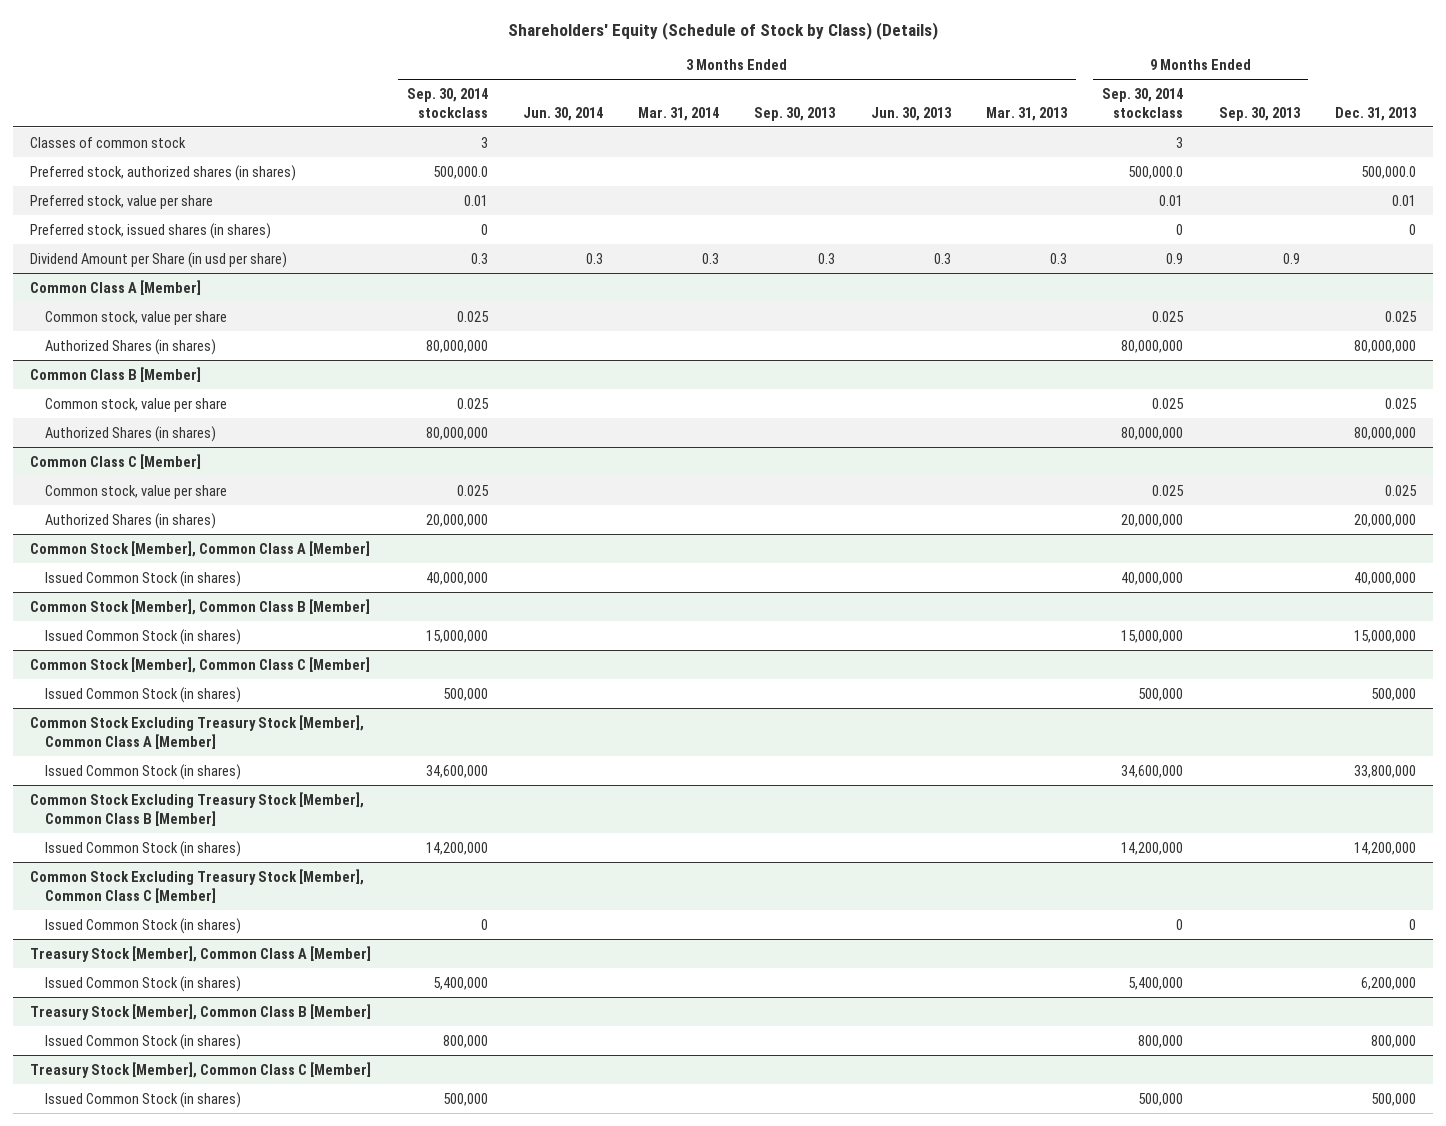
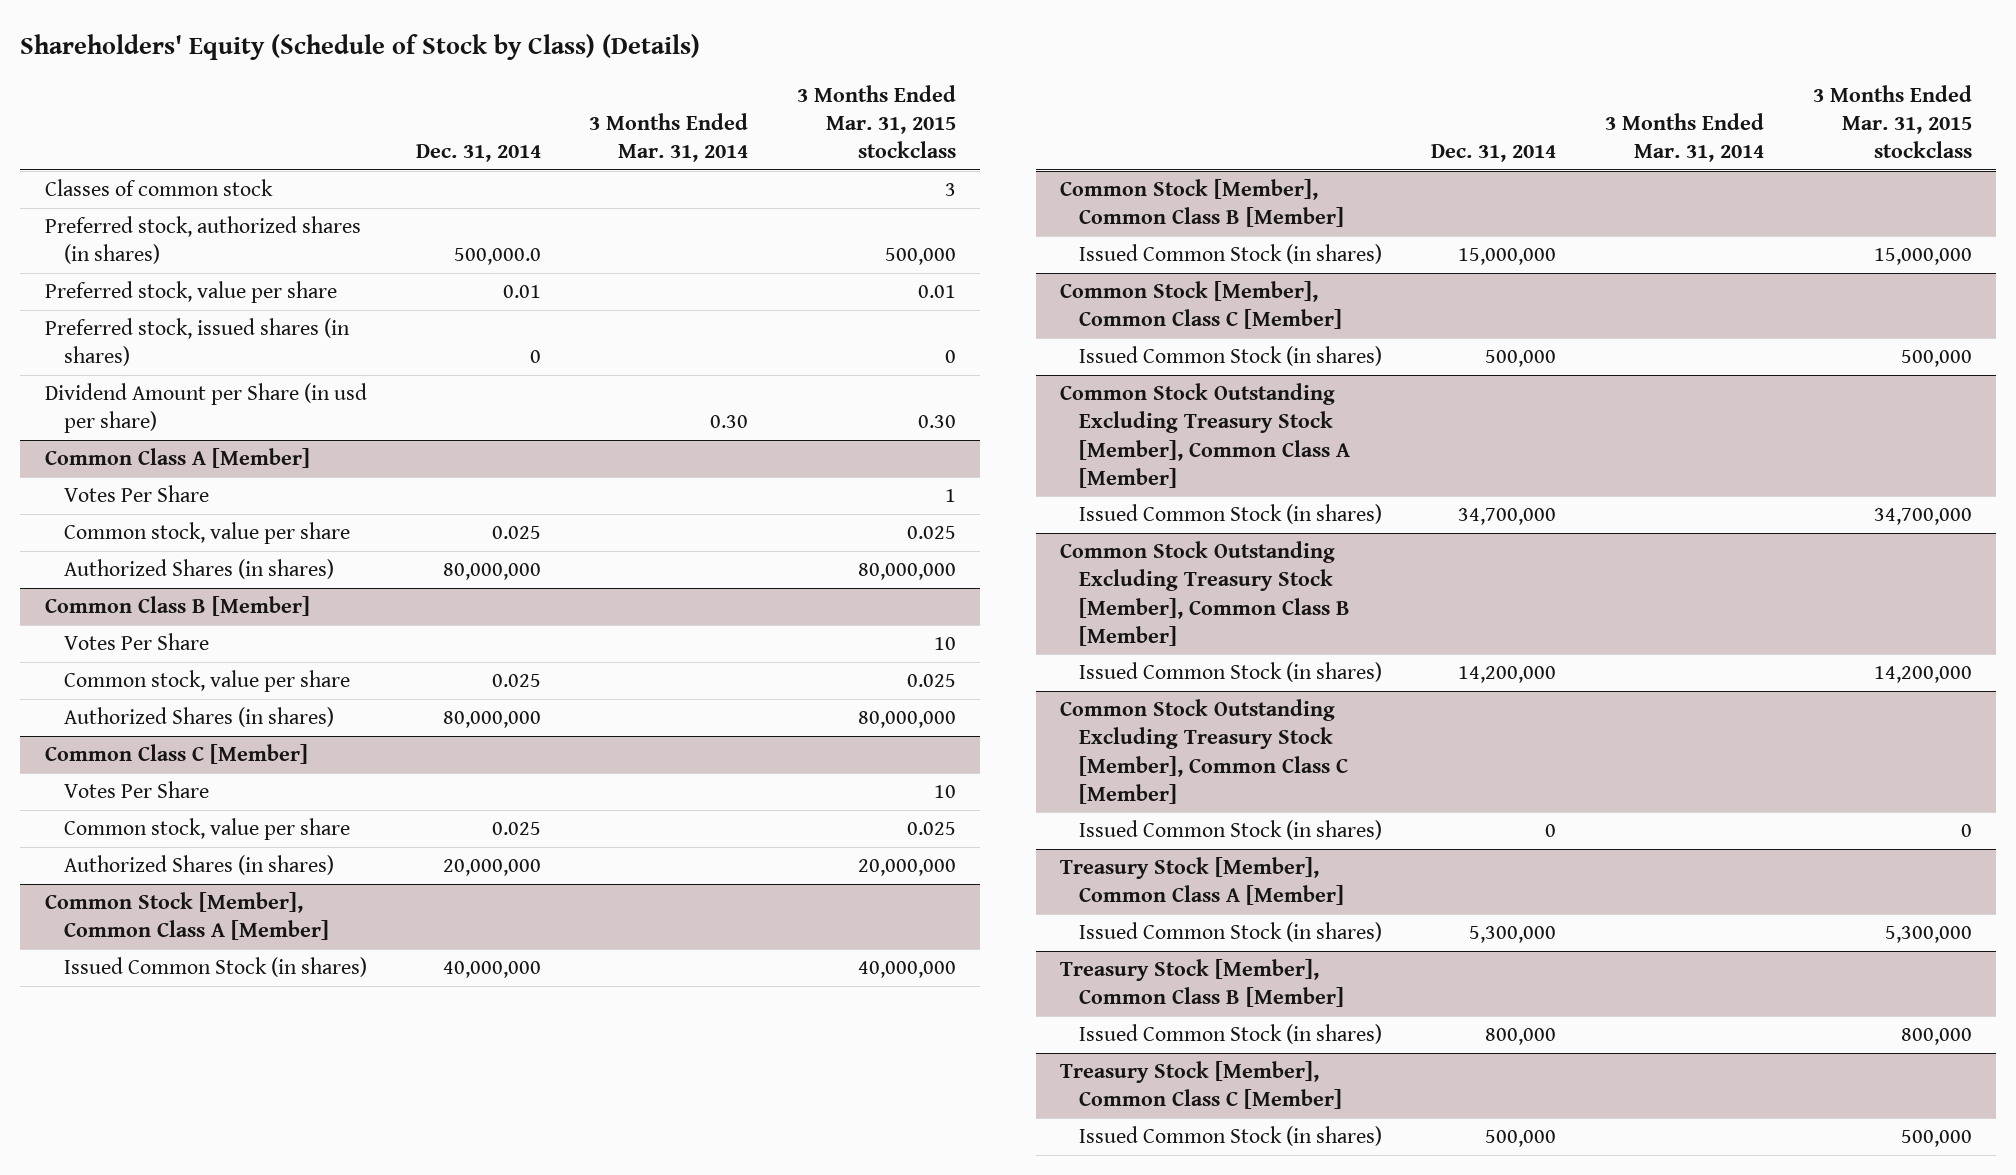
- | 3 Months Ended Sep. 30, 2014 stockclass | 3 Months Ended Jun. 30, 2014 | 3 Months Ended Mar. 31, 2014 | 3 Months Ended Sep. 30, 2013 | 3 Months Ended Jun. 30, 2013 | 3 Months Ended Mar. 31, 2013 | 9 Months Ended Sep. 30, 2014 stockclass | 9 Months Ended Sep. 30, 2013 | Dec. 31, 2013
+ | Dec. 31, 2014 | 3 Months Ended Mar. 31, 2014 | 3 Months Ended Mar. 31, 2015 stockclass
- Dividend Amount per Share (in usd per share) | 0.3 | 0.3 | 0.3 | 0.3 | 0.3 | 0.3 | 0.9 | 0.9 |
+ Dividend Amount per Share (in usd per share) | | 0.30 | 0.30
@ Common Class A [Member]
+ Votes Per Share | | | 1
@ Common Class B [Member]
+ Votes Per Share | | | 10
@ Common Class C [Member]
+ Votes Per Share | | | 10
- Common Stock Excluding Treasury Stock [Member], Common Class A [Member]
+ Common Stock Outstanding Excluding Treasury Stock [Member], Common Class A [Member]
- Common Stock Excluding Treasury Stock [Member], Common Class B [Member]
+ Common Stock Outstanding Excluding Treasury Stock [Member], Common Class B [Member]
- Common Stock Excluding Treasury Stock [Member], Common Class C [Member]
+ Common Stock Outstanding Excluding Treasury Stock [Member], Common Class C [Member]

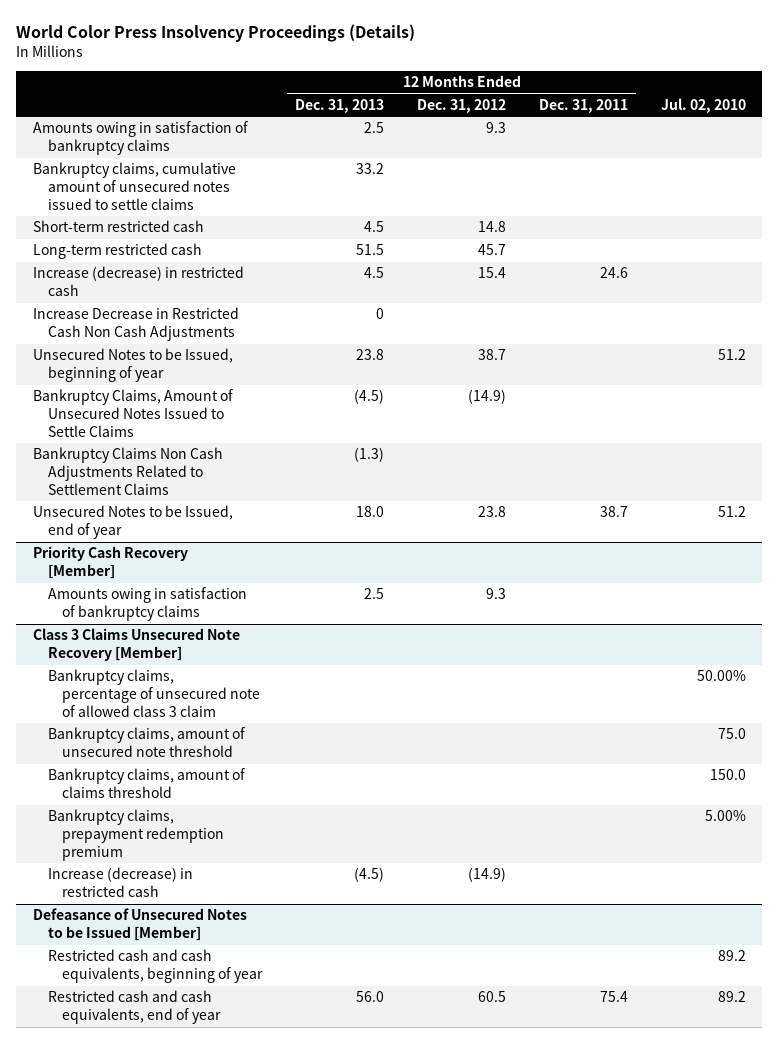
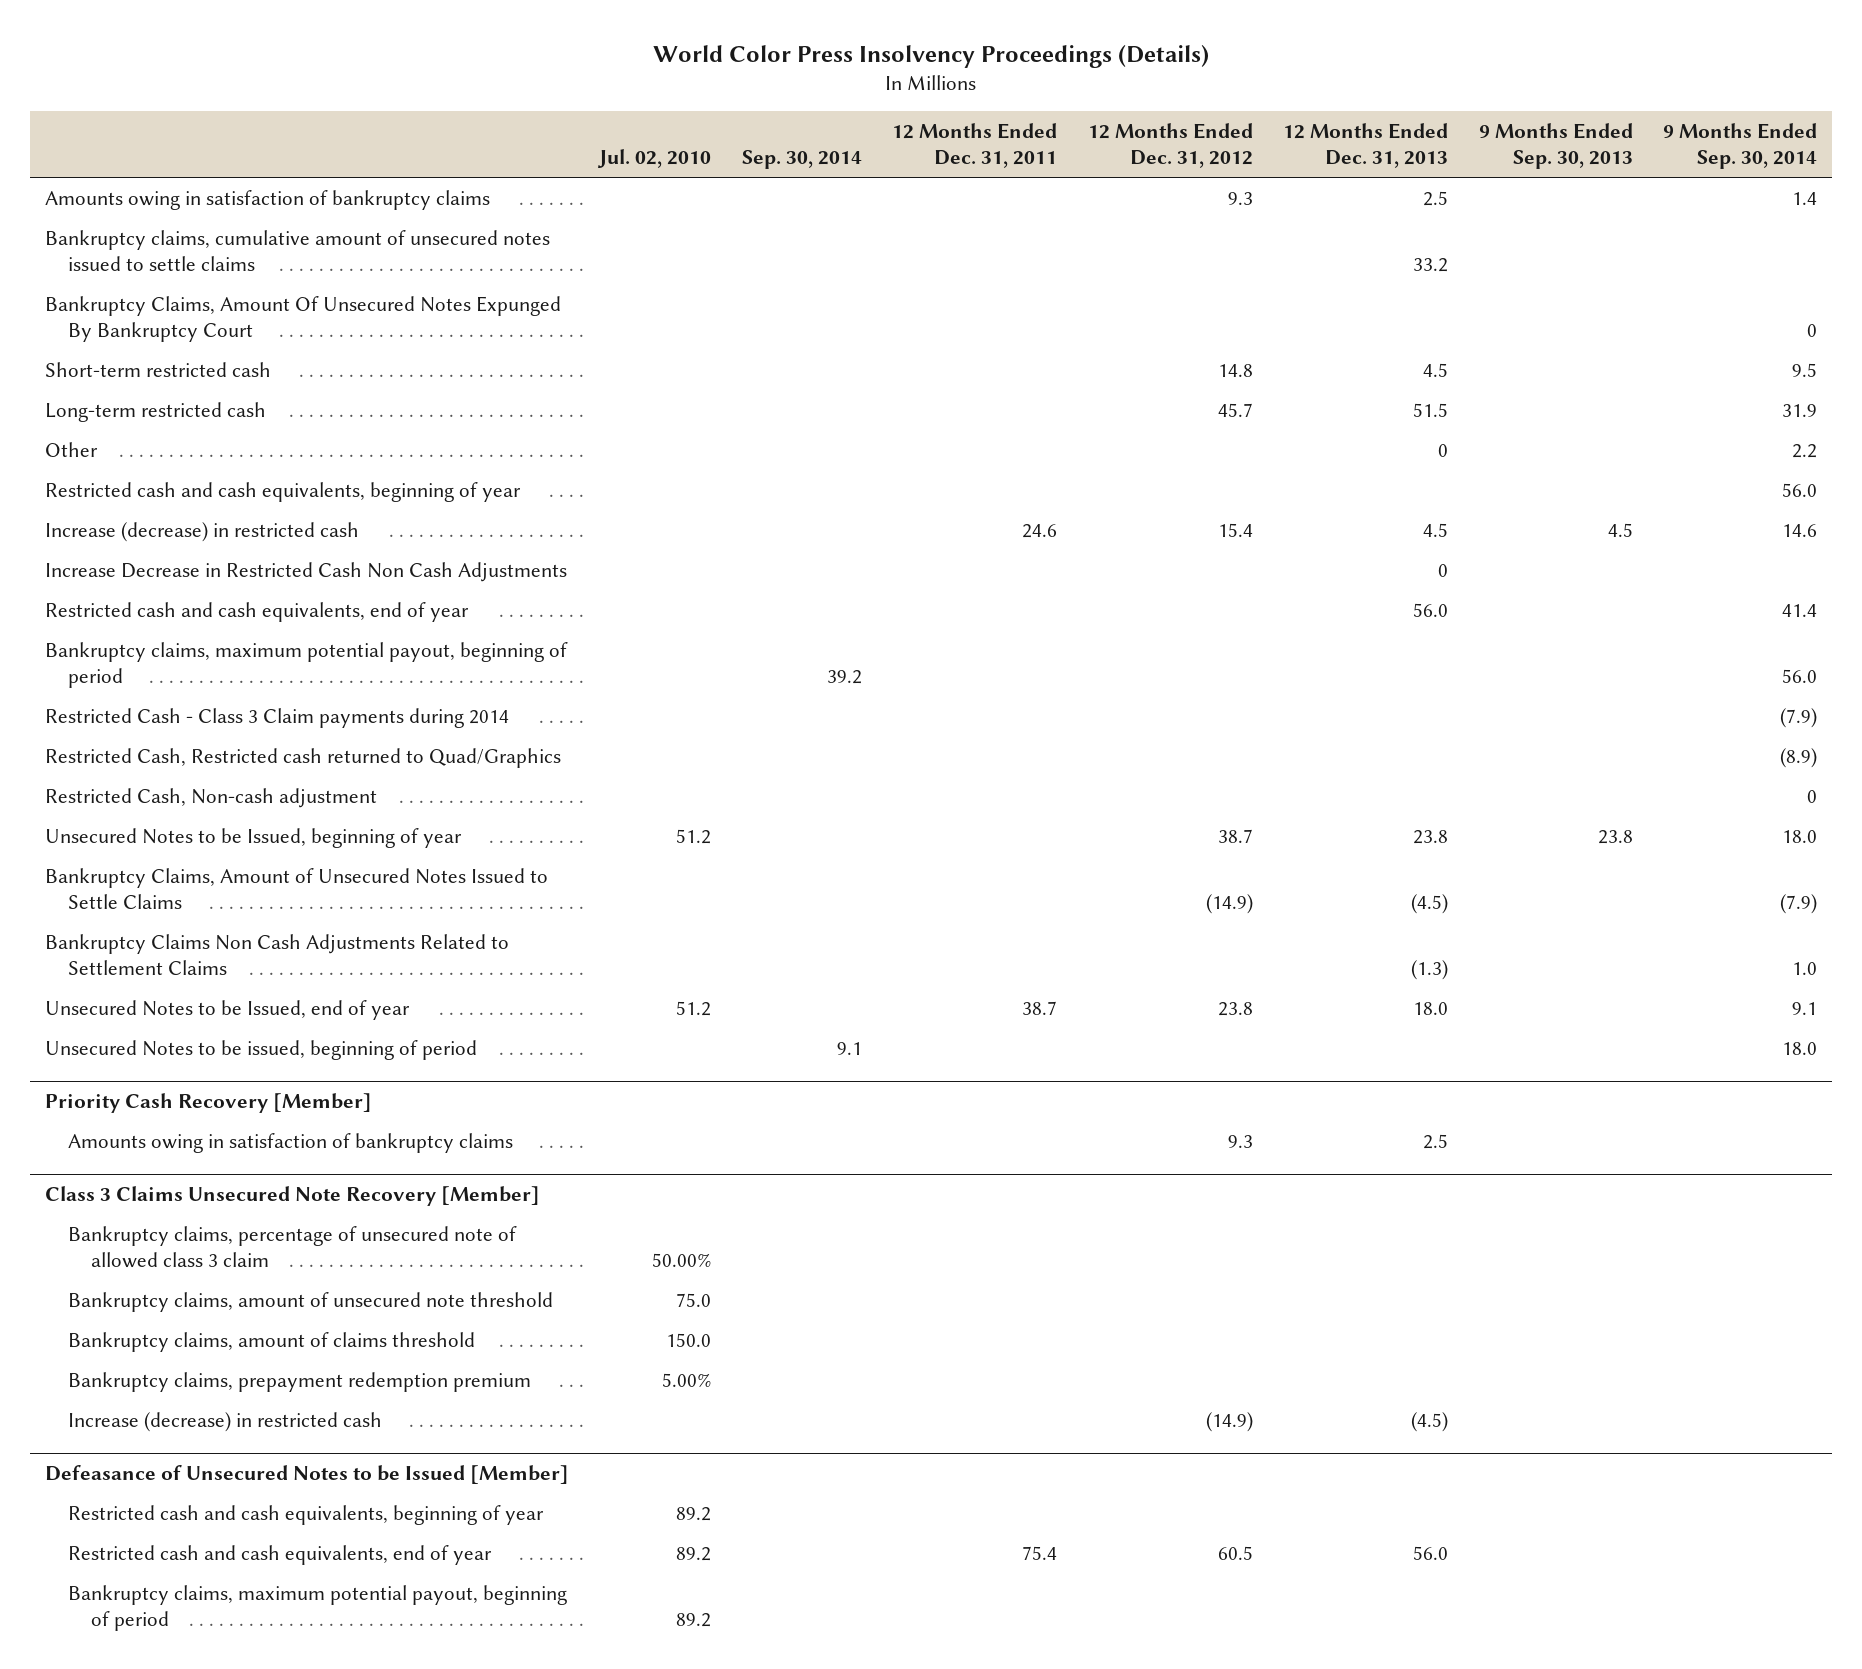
- | 12 Months Ended Dec. 31, 2013 | 12 Months Ended Dec. 31, 2012 | 12 Months Ended Dec. 31, 2011 | Jul. 02, 2010
+ | Jul. 02, 2010 | Sep. 30, 2014 | 12 Months Ended Dec. 31, 2011 | 12 Months Ended Dec. 31, 2012 | 12 Months Ended Dec. 31, 2013 | 9 Months Ended Sep. 30, 2013 | 9 Months Ended Sep. 30, 2014
+ Bankruptcy Claims, Amount Of Unsecured Notes Expunged By Bankruptcy Court | | | | | | | 0
+ Other | | | | | 0 | | 2.2
+ Restricted cash and cash equivalents, beginning of year | | | | | | | 56.0
+ Restricted cash and cash equivalents, end of year | | | | | 56.0 | | 41.4
+ Bankruptcy claims, maximum potential payout, beginning of period | | 39.2 | | | | | 56.0
+ Restricted Cash - Class 3 Claim payments during 2014 | | | | | | | (7.9)
+ Restricted Cash, Restricted cash returned to Quad/Graphics | | | | | | | (8.9)
+ Restricted Cash, Non-cash adjustment | | | | | | | 0
+ Unsecured Notes to be issued, beginning of period | | 9.1 | | | | | 18.0
@ Defeasance of Unsecured Notes to be Issued [Member]
+ Bankruptcy claims, maximum potential payout, beginning of period | 89.2 | | | | | |

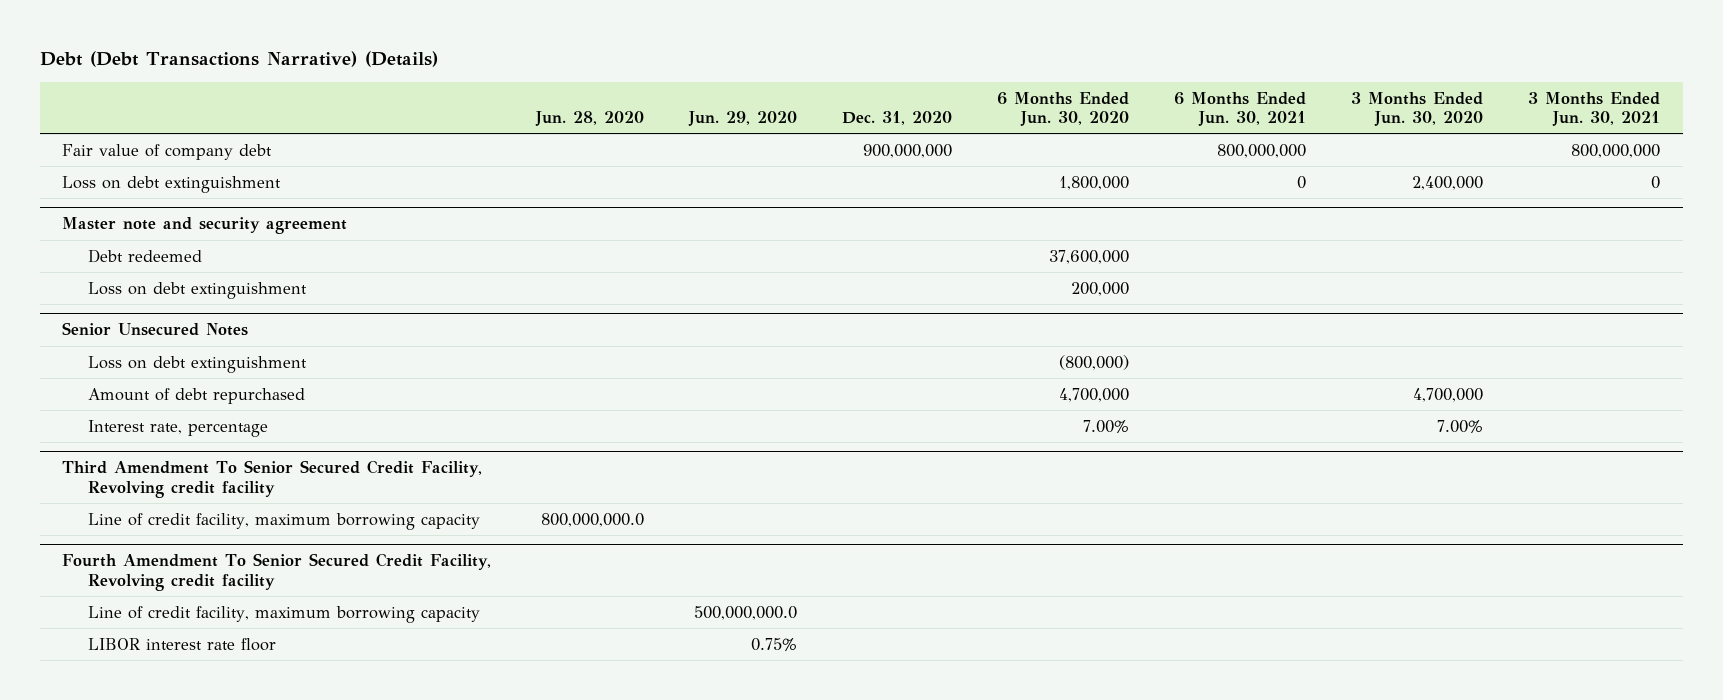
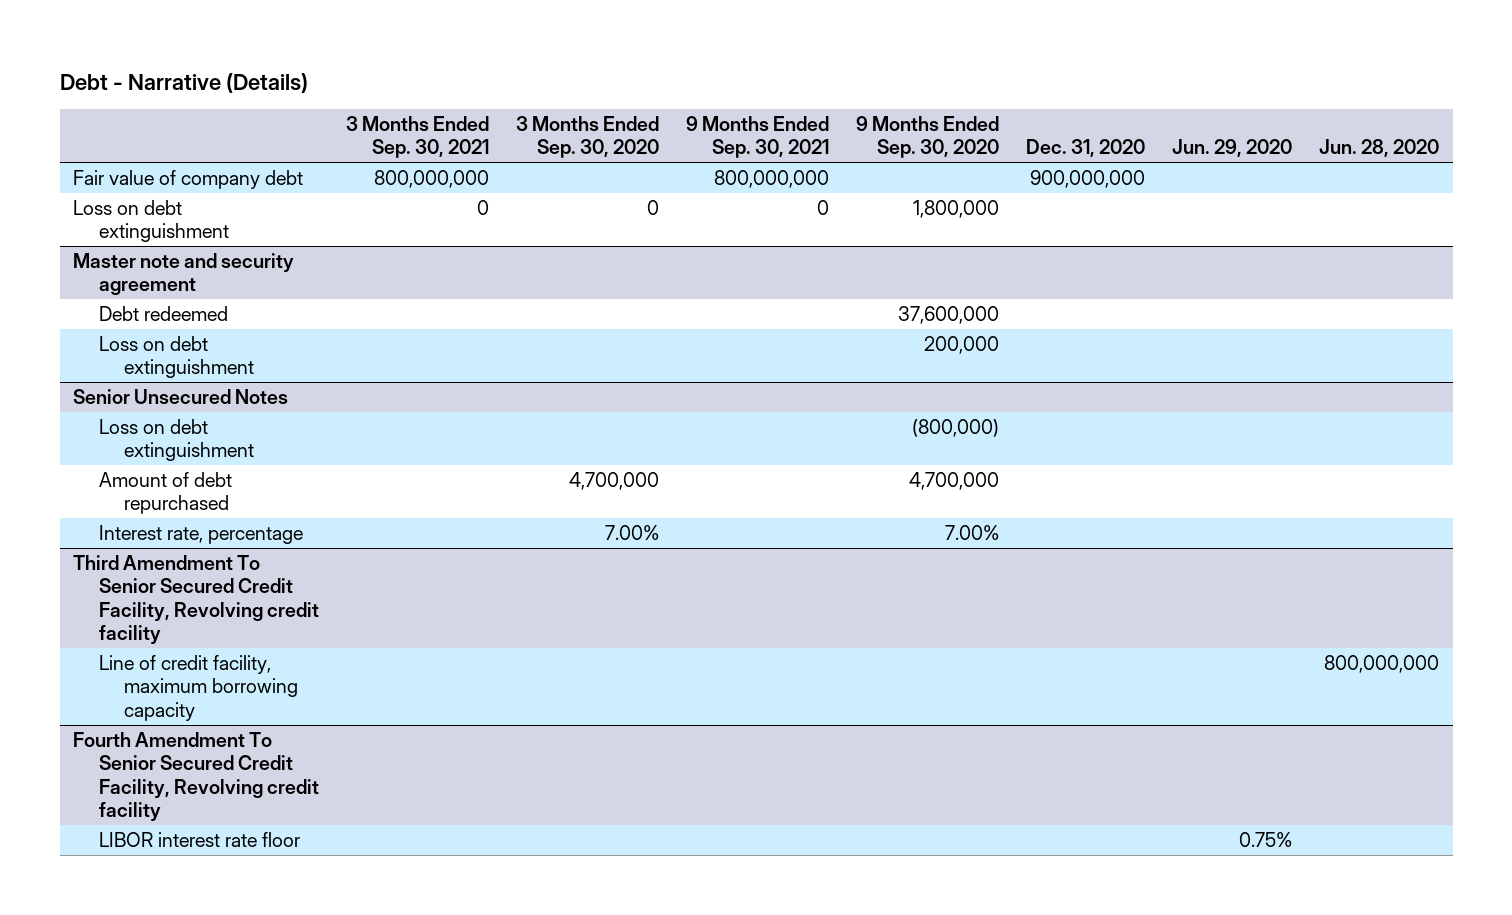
- Debt (Debt Transactions Narrative) (Details)
+ Debt - Narrative (Details)
- | Jun. 28, 2020 | Jun. 29, 2020 | Dec. 31, 2020 | 6 Months Ended Jun. 30, 2020 | 6 Months Ended Jun. 30, 2021 | 3 Months Ended Jun. 30, 2020 | 3 Months Ended Jun. 30, 2021
+ | 3 Months Ended Sep. 30, 2021 | 3 Months Ended Sep. 30, 2020 | 9 Months Ended Sep. 30, 2021 | 9 Months Ended Sep. 30, 2020 | Dec. 31, 2020 | Jun. 29, 2020 | Jun. 28, 2020
@ Third Amendment To Senior Secured Credit Facility, Revolving credit facility
- Line of credit facility, maximum borrowing capacity | 800,000,000.0 | | | | | |
+ Line of credit facility, maximum borrowing capacity | | | | | | | 800,000,000
@ Fourth Amendment To Senior Secured Credit Facility, Revolving credit facility
- Line of credit facility, maximum borrowing capacity | | 500,000,000.0 | | | | |

